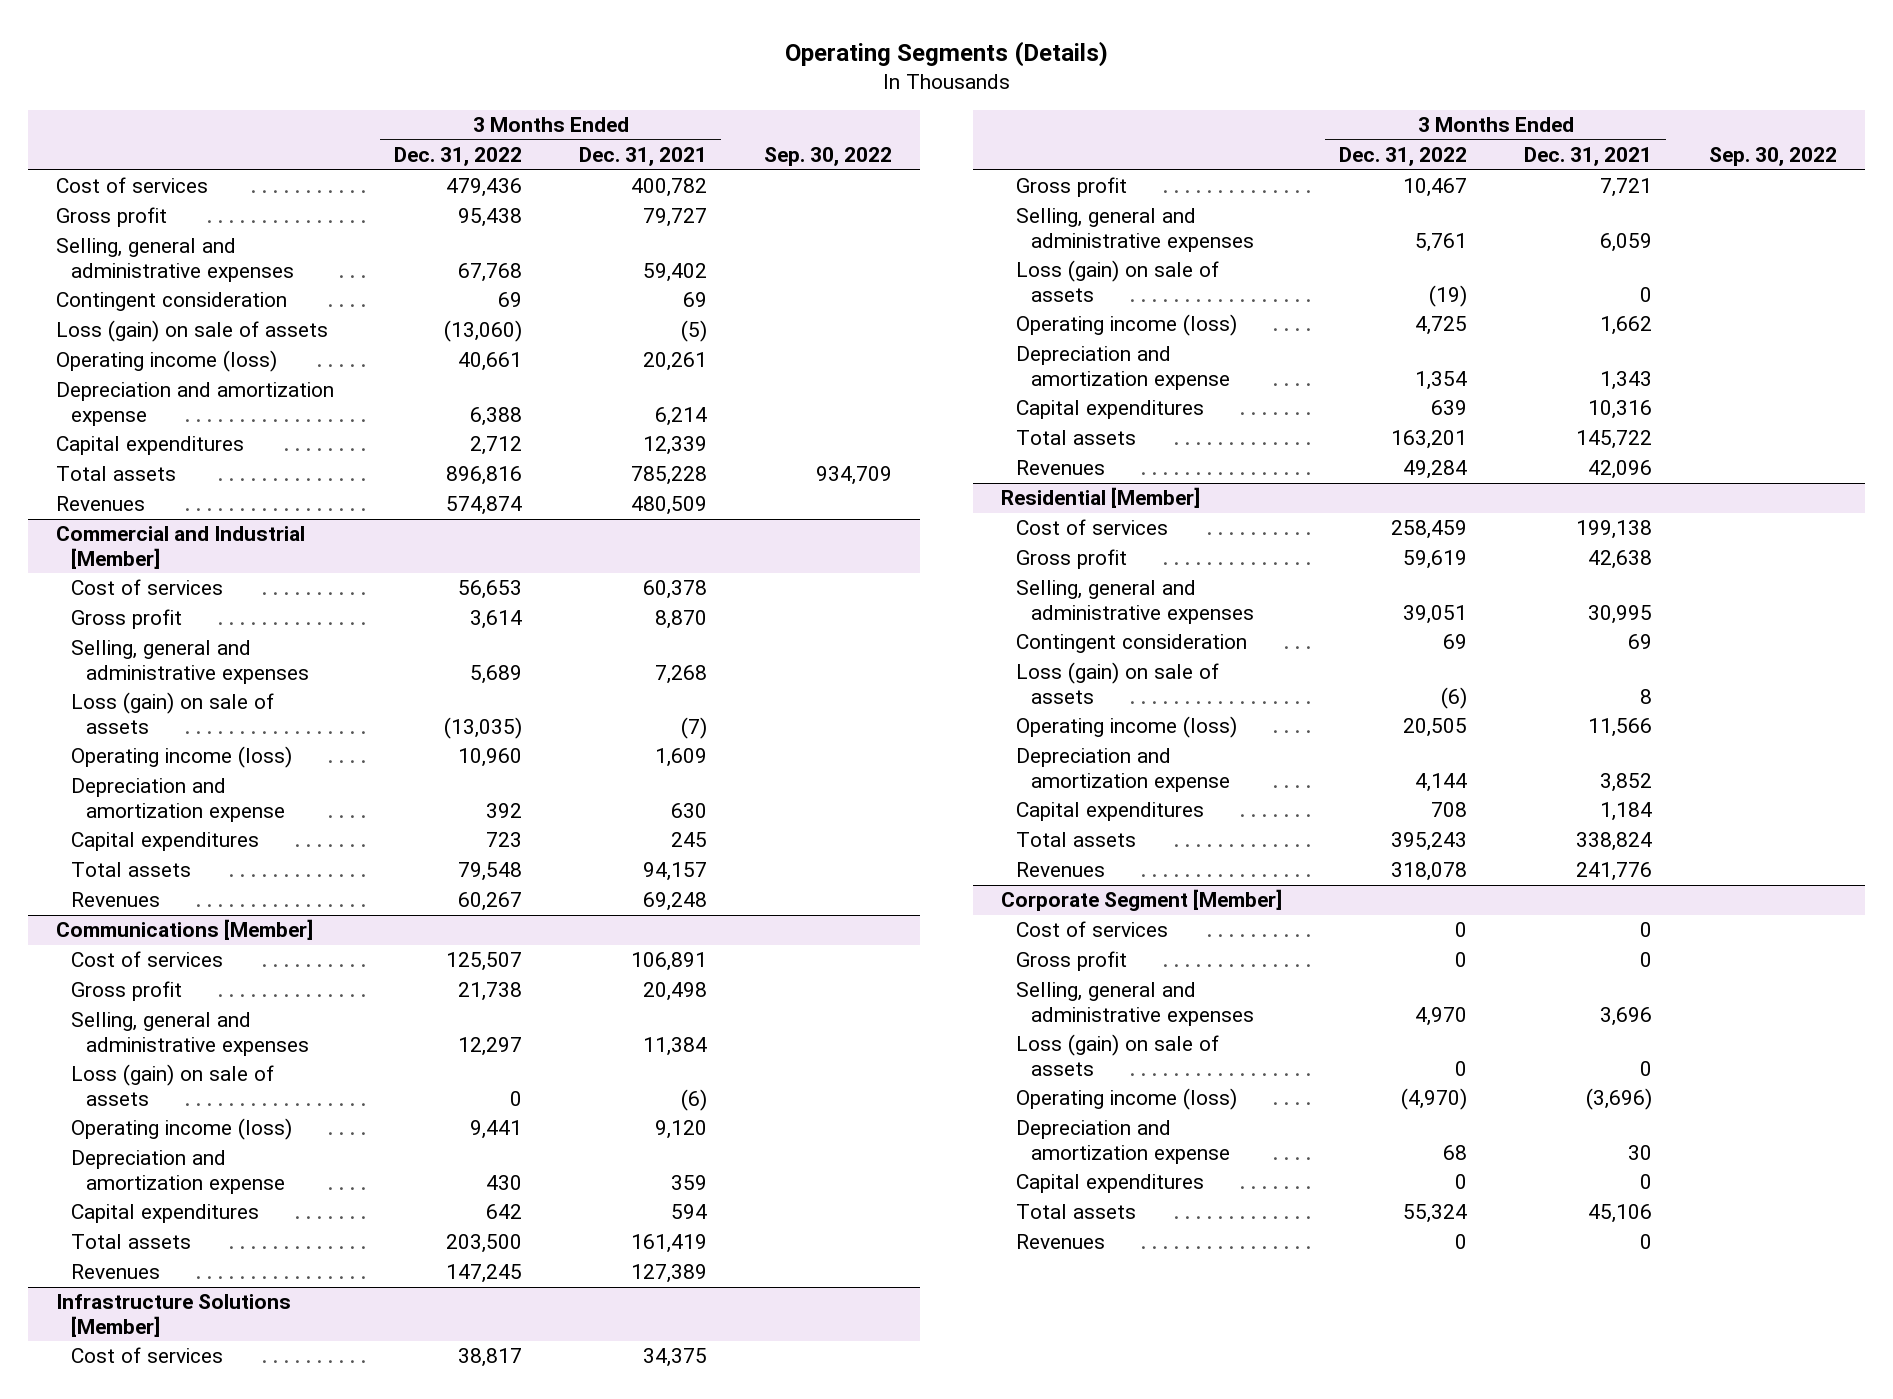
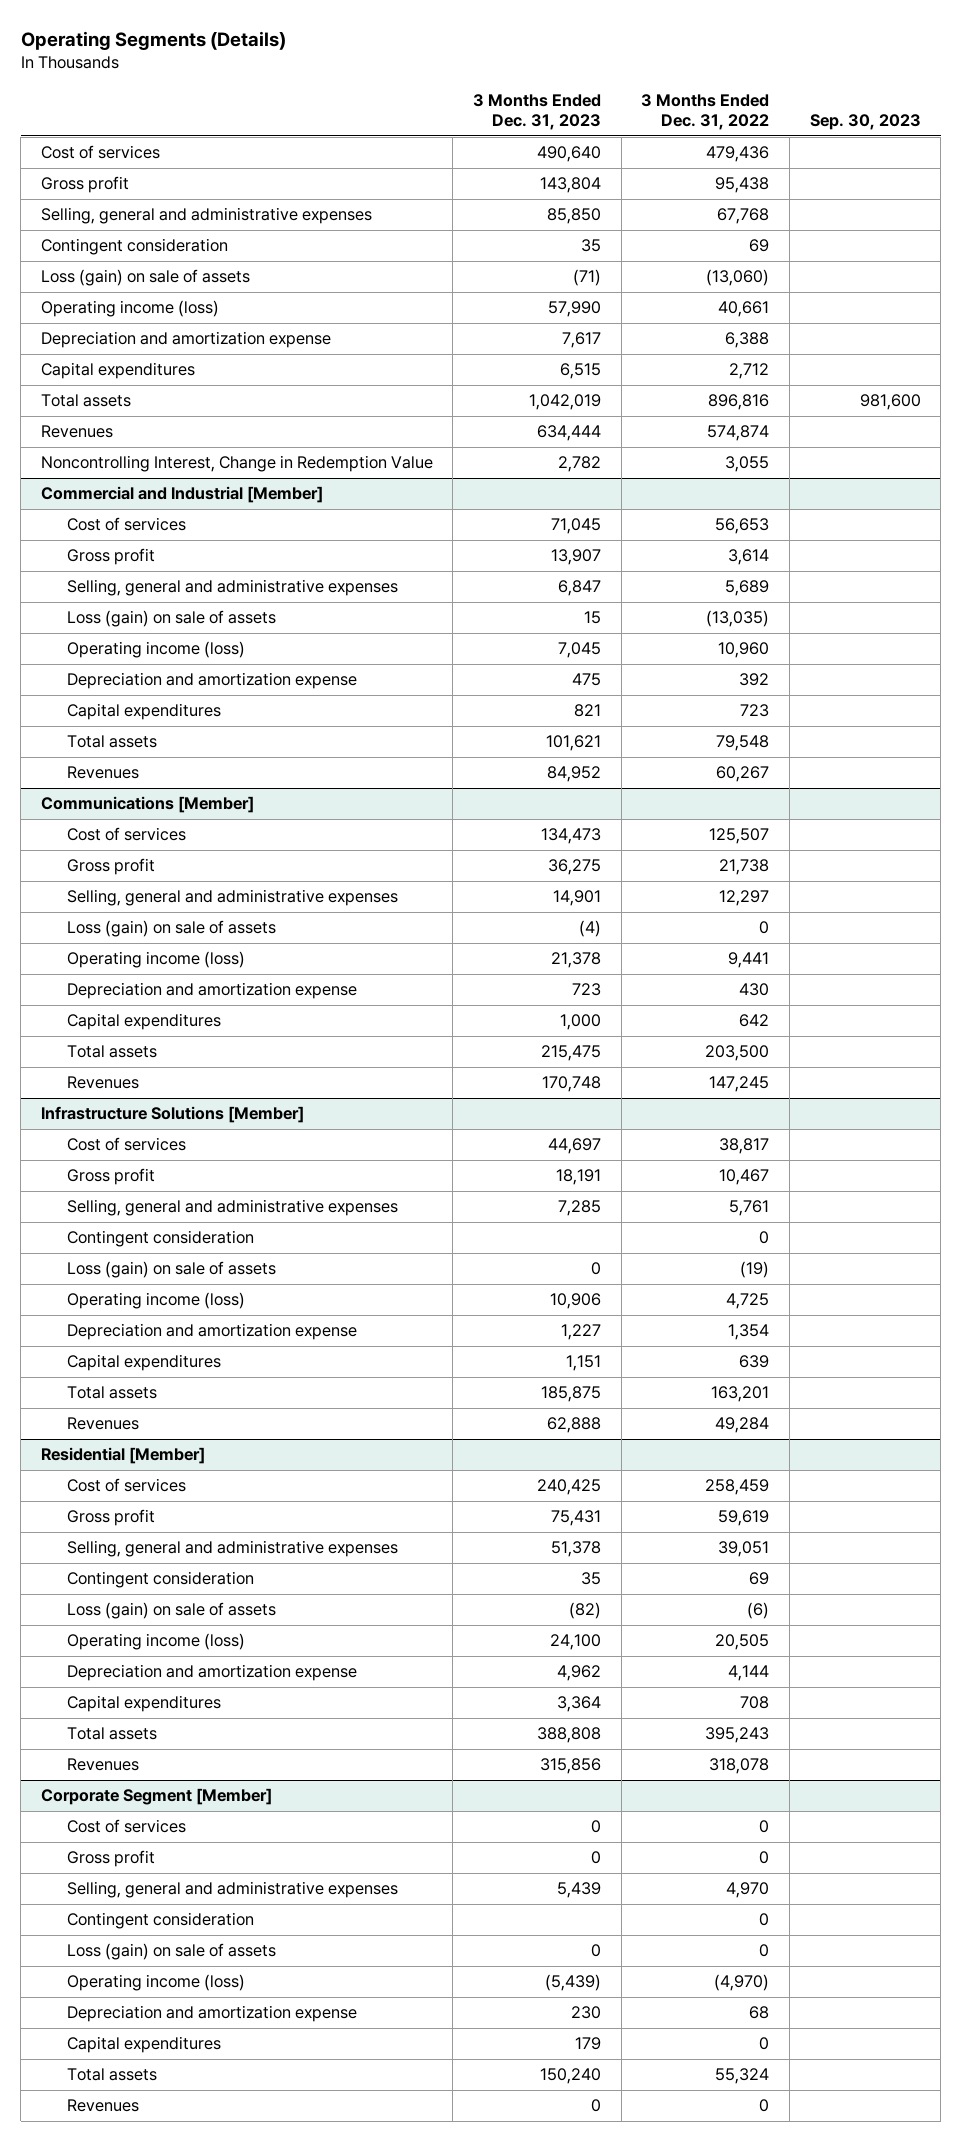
- | 3 Months Ended Dec. 31, 2022 | 3 Months Ended Dec. 31, 2021 | Sep. 30, 2022
+ | 3 Months Ended Dec. 31, 2023 | 3 Months Ended Dec. 31, 2022 | Sep. 30, 2023
+ Noncontrolling Interest, Change in Redemption Value | 2,782 | 3,055 |
@ Infrastructure Solutions [Member]
+ Contingent consideration | | 0 |
@ Corporate Segment [Member]
+ Contingent consideration | | 0 |

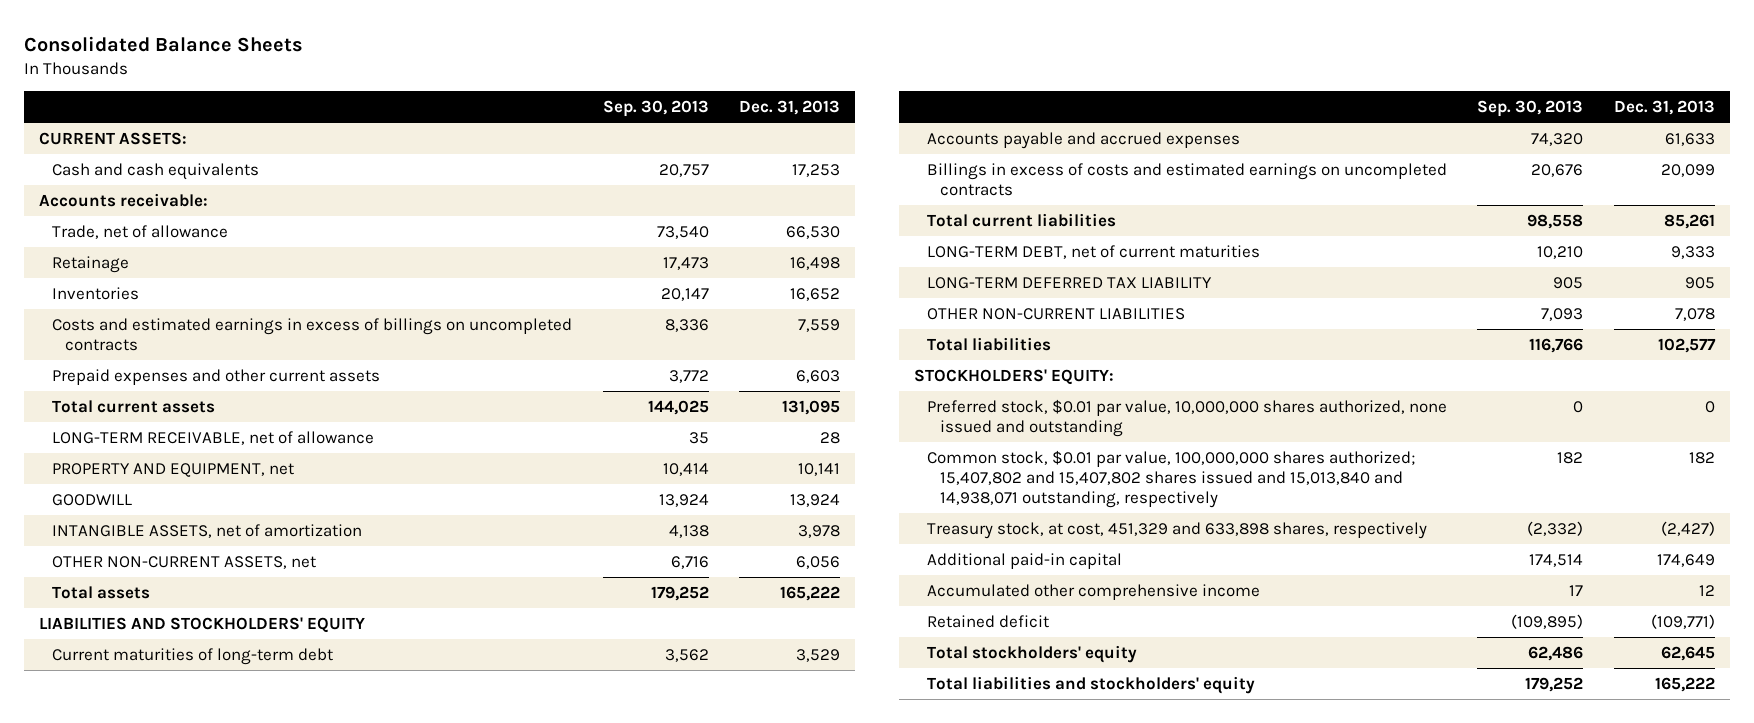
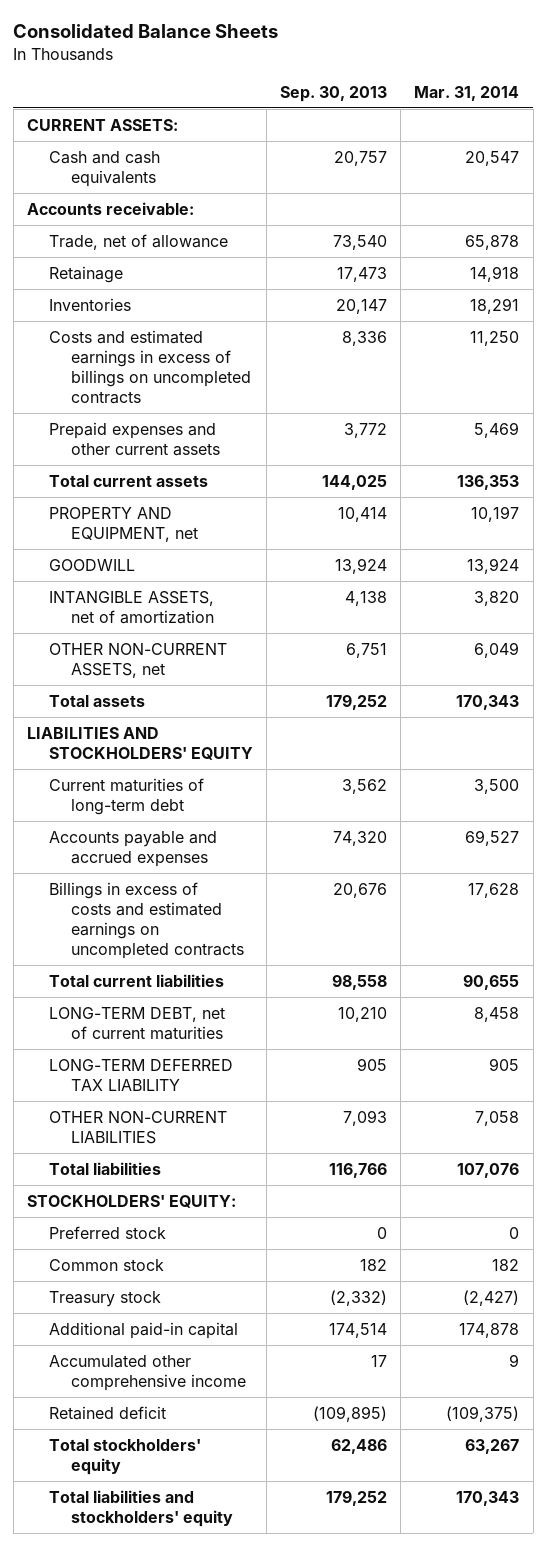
- | Sep. 30, 2013 | Dec. 31, 2013
+ | Sep. 30, 2013 | Mar. 31, 2014
- LONG-TERM RECEIVABLE, net of allowance | 35 | 28
- OTHER NON-CURRENT ASSETS, net | 6,716 | 6,056
+ OTHER NON-CURRENT ASSETS, net | 6,751 | 6,049
- Preferred stock, $0.01 par value, 10,000,000 shares authorized, none issued and outstanding | 0 | 0
- Common stock, $0.01 par value, 100,000,000 shares authorized; 15,407,802 and 15,407,802 shares issued and 15,013,840 and 14,938,071 outstanding, respectively | 182 | 182
- Treasury stock, at cost, 451,329 and 633,898 shares, respectively | (2,332) | (2,427)
+ Preferred stock | 0 | 0
+ Common stock | 182 | 182
+ Treasury stock | (2,332) | (2,427)

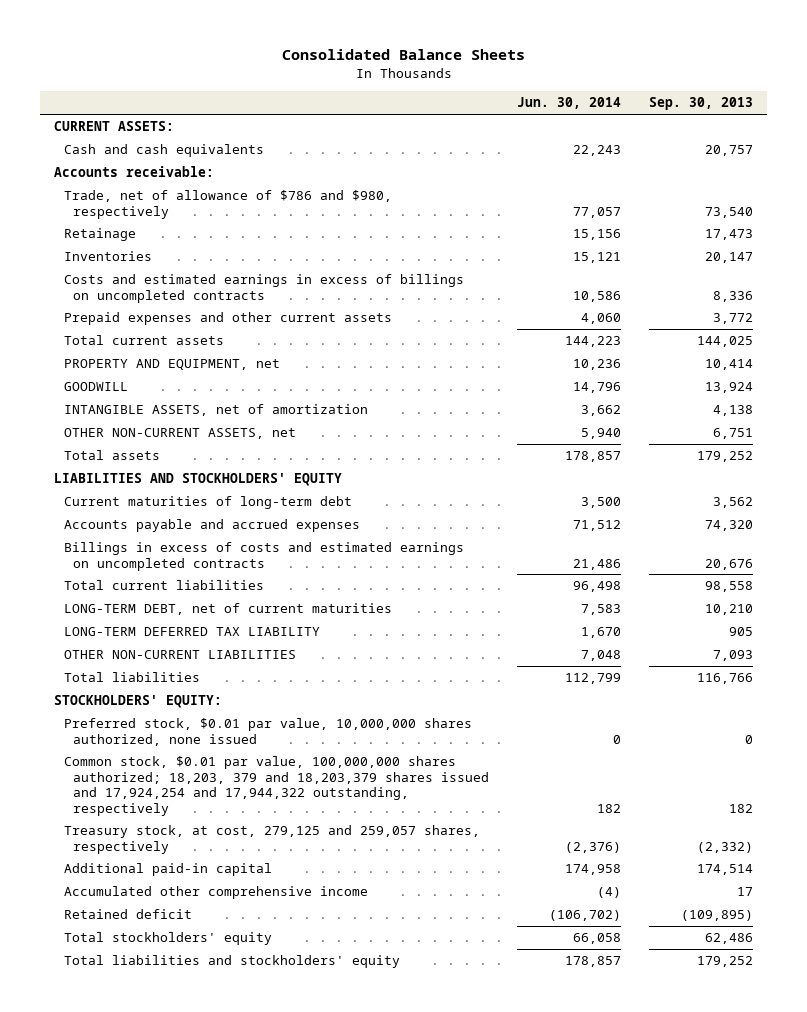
- | Sep. 30, 2013 | Mar. 31, 2014
+ | Jun. 30, 2014 | Sep. 30, 2013
- Trade, net of allowance | 73,540 | 65,878
+ Trade, net of allowance of $786 and $980, respectively | 77,057 | 73,540
- Preferred stock | 0 | 0
- Common stock | 182 | 182
- Treasury stock | (2,332) | (2,427)
+ Preferred stock, $0.01 par value, 10,000,000 shares authorized, none issued | 0 | 0
+ Common stock, $0.01 par value, 100,000,000 shares authorized; 18,203, 379 and 18,203,379 shares issued and 17,924,254 and 17,944,322 outstanding, respectively | 182 | 182
+ Treasury stock, at cost, 279,125 and 259,057 shares, respectively | (2,376) | (2,332)

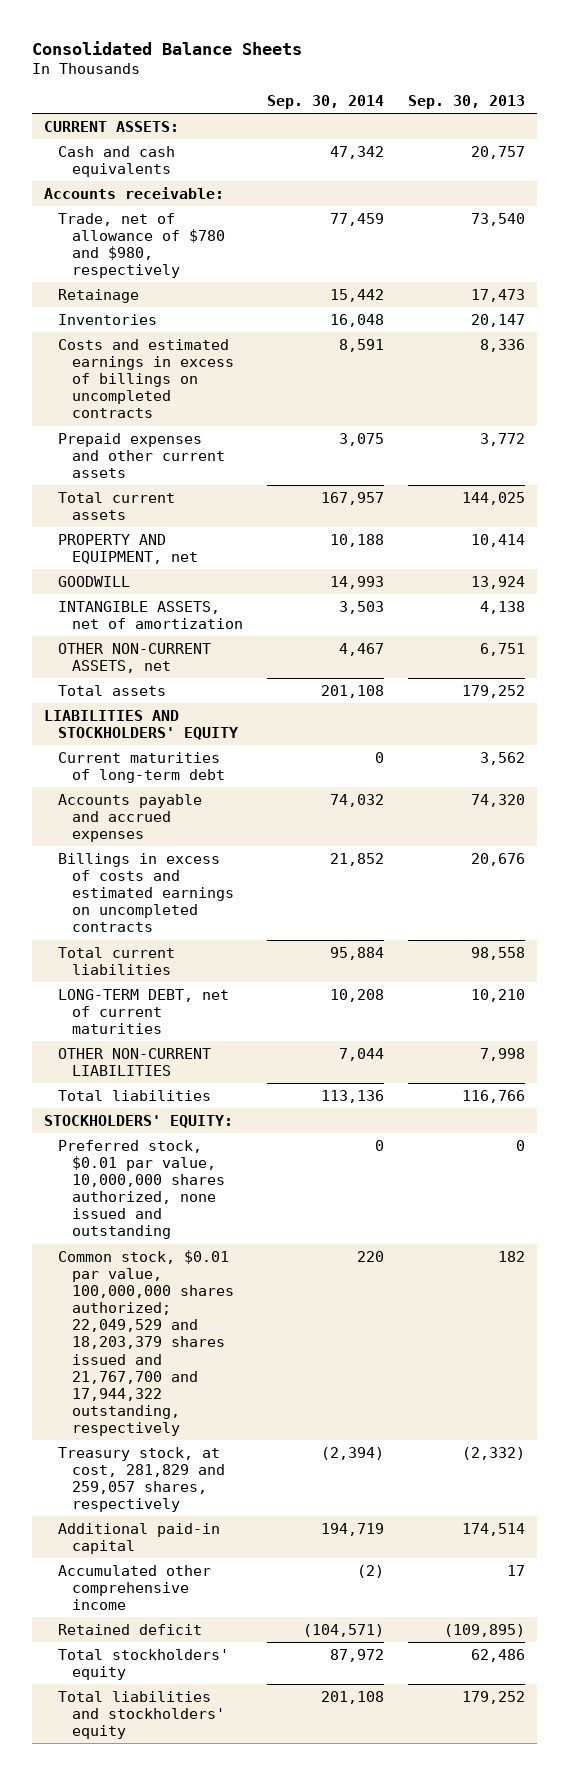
- | Jun. 30, 2014 | Sep. 30, 2013
+ | Sep. 30, 2014 | Sep. 30, 2013
- Trade, net of allowance of $786 and $980, respectively | 77,057 | 73,540
+ Trade, net of allowance of $780 and $980, respectively | 77,459 | 73,540
- LONG-TERM DEFERRED TAX LIABILITY | 1,670 | 905
- OTHER NON-CURRENT LIABILITIES | 7,048 | 7,093
+ OTHER NON-CURRENT LIABILITIES | 7,044 | 7,998
- Preferred stock, $0.01 par value, 10,000,000 shares authorized, none issued | 0 | 0
- Common stock, $0.01 par value, 100,000,000 shares authorized; 18,203, 379 and 18,203,379 shares issued and 17,924,254 and 17,944,322 outstanding, respectively | 182 | 182
- Treasury stock, at cost, 279,125 and 259,057 shares, respectively | (2,376) | (2,332)
+ Preferred stock, $0.01 par value, 10,000,000 shares authorized, none issued and outstanding | 0 | 0
+ Common stock, $0.01 par value, 100,000,000 shares authorized; 22,049,529 and 18,203,379 shares issued and 21,767,700 and 17,944,322 outstanding, respectively | 220 | 182
+ Treasury stock, at cost, 281,829 and 259,057 shares, respectively | (2,394) | (2,332)

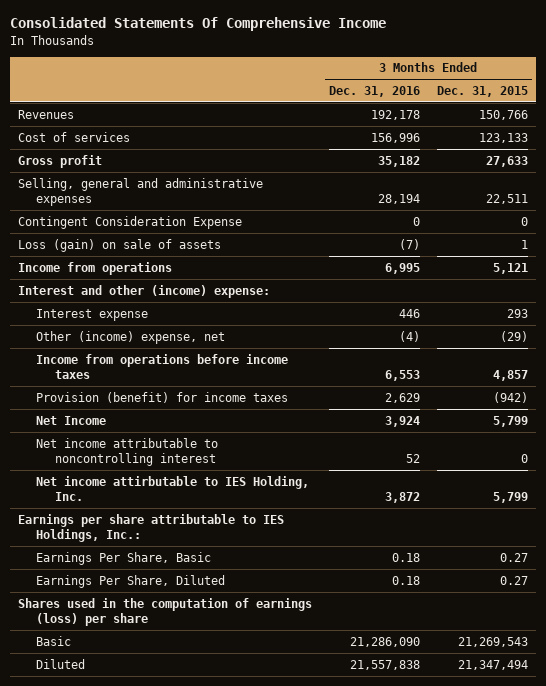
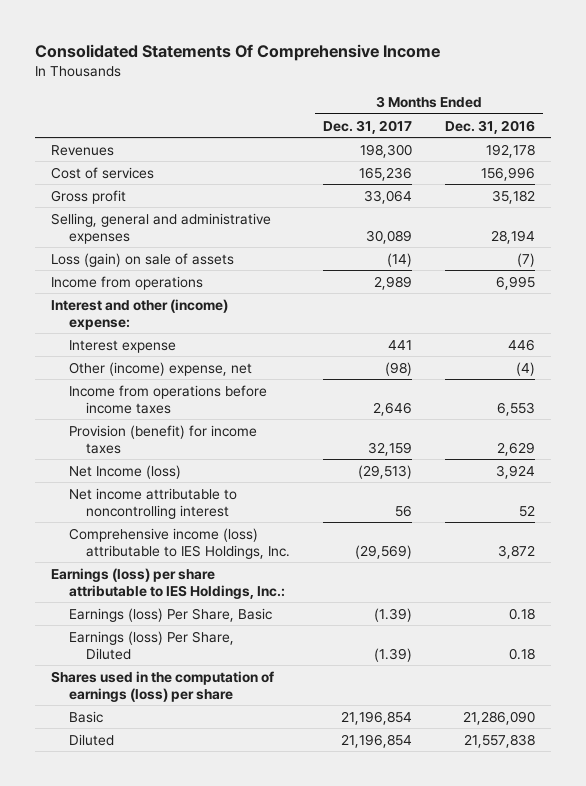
- | 3 Months Ended Dec. 31, 2016 | 3 Months Ended Dec. 31, 2015
+ | 3 Months Ended Dec. 31, 2017 | 3 Months Ended Dec. 31, 2016
- Contingent Consideration Expense | 0 | 0
- Net Income | 3,924 | 5,799
+ Net Income (loss) | (29,513) | 3,924
- Net income attirbutable to IES Holding, Inc. | 3,872 | 5,799
- Earnings per share attributable to IES Holdings, Inc.:
- Earnings Per Share, Basic | 0.18 | 0.27
- Earnings Per Share, Diluted | 0.18 | 0.27
+ Comprehensive income (loss) attributable to IES Holdings, Inc. | (29,569) | 3,872
+ Earnings (loss) per share attributable to IES Holdings, Inc.:
+ Earnings (loss) Per Share, Basic | (1.39) | 0.18
+ Earnings (loss) Per Share, Diluted | (1.39) | 0.18

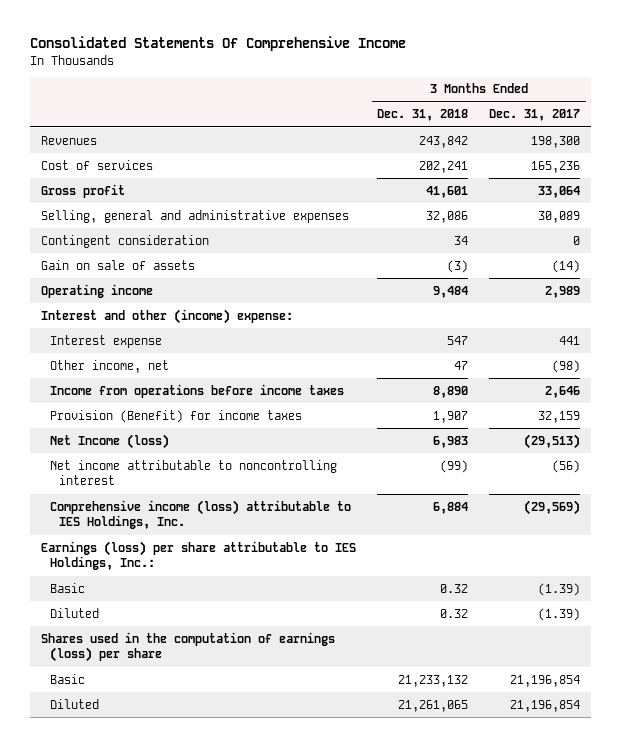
- | 3 Months Ended Dec. 31, 2017 | 3 Months Ended Dec. 31, 2016
+ | 3 Months Ended Dec. 31, 2018 | 3 Months Ended Dec. 31, 2017
- Loss (gain) on sale of assets | (14) | (7)
- Income from operations | 2,989 | 6,995
+ Contingent consideration | 34 | 0
+ Gain on sale of assets | (3) | (14)
+ Operating income | 9,484 | 2,989
- Other (income) expense, net | (98) | (4)
+ Other income, net | 47 | (98)
- Provision (benefit) for income taxes | 32,159 | 2,629
+ Provision (Benefit) for income taxes | 1,907 | 32,159
- Net income attributable to noncontrolling interest | 56 | 52
+ Net income attributable to noncontrolling interest | (99) | (56)
- Earnings (loss) Per Share, Basic | (1.39) | 0.18
- Earnings (loss) Per Share, Diluted | (1.39) | 0.18
+ Basic | 0.32 | (1.39)
+ Diluted | 0.32 | (1.39)

